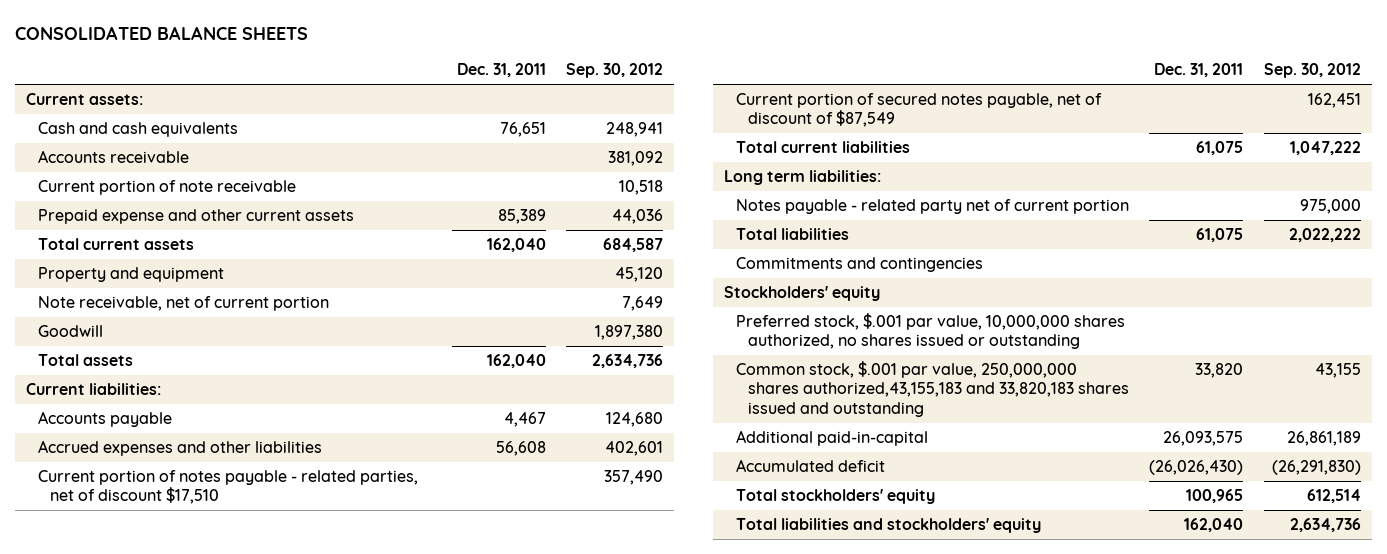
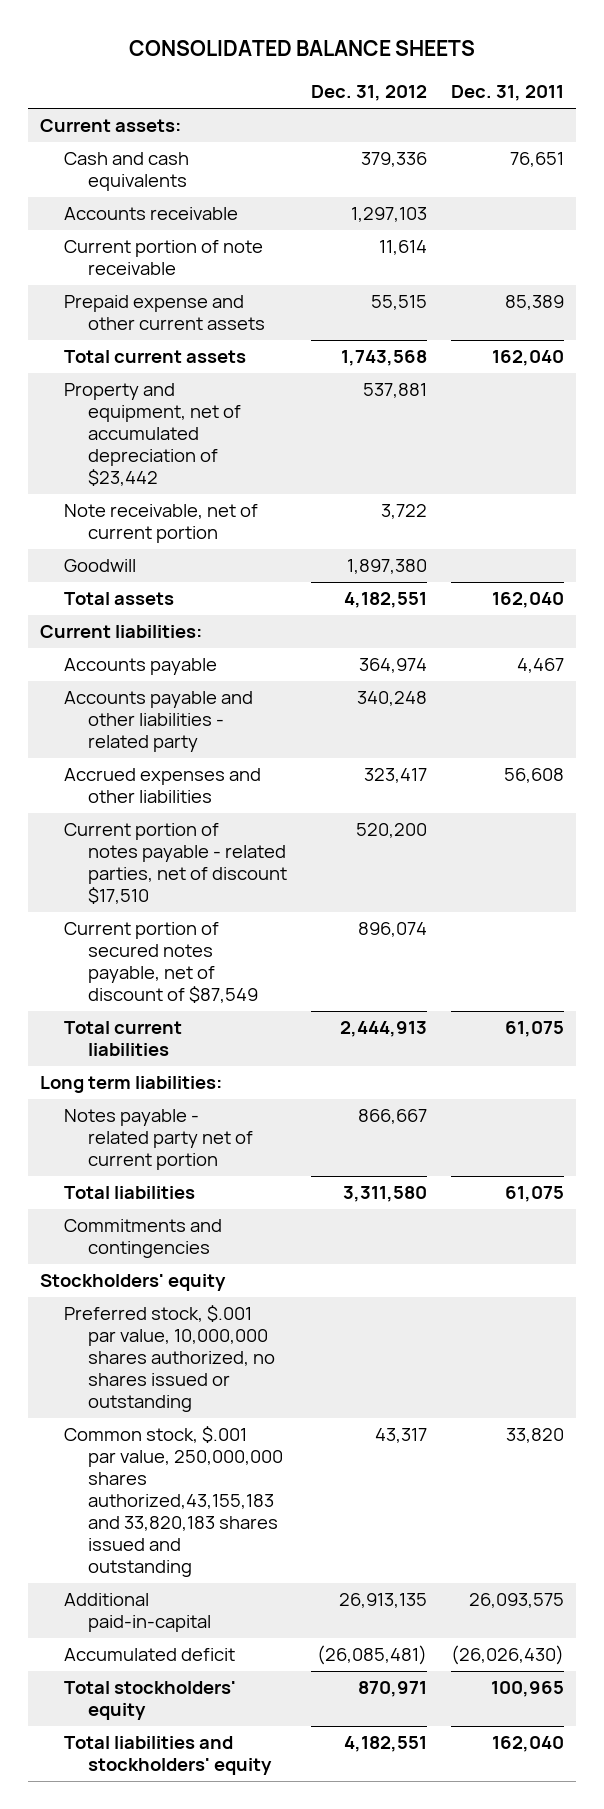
- | Dec. 31, 2011 | Sep. 30, 2012
+ | Dec. 31, 2012 | Dec. 31, 2011
- Property and equipment | | 45,120
+ Property and equipment, net of accumulated depreciation of $23,442 | 537,881 |
+ Accounts payable and other liabilities - related party | 340,248 |

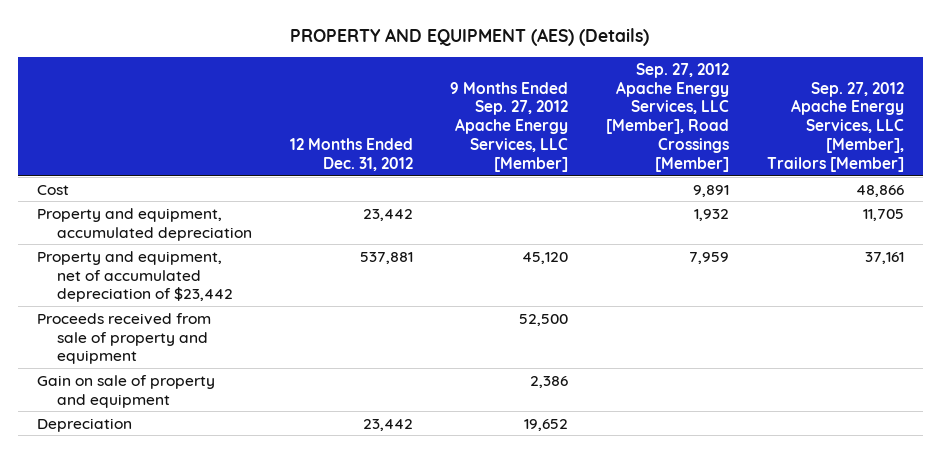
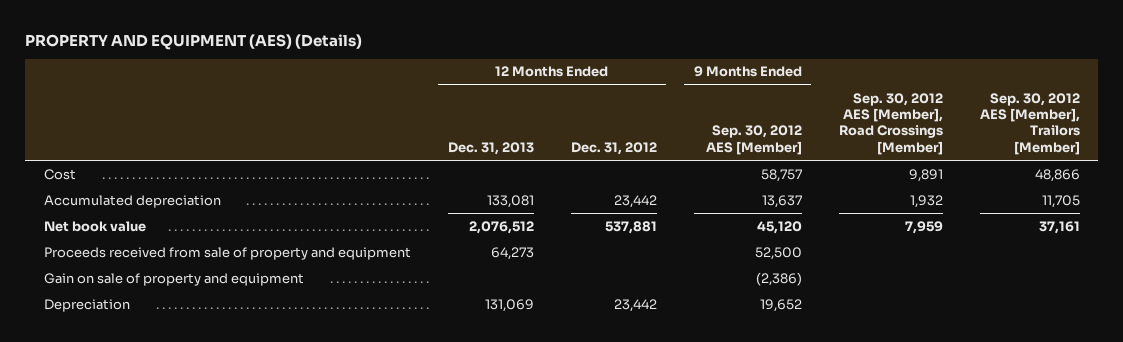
- | 12 Months Ended Dec. 31, 2012 | 9 Months Ended Sep. 27, 2012 Apache Energy Services, LLC [Member] | Sep. 27, 2012 Apache Energy Services, LLC [Member], Road Crossings [Member] | Sep. 27, 2012 Apache Energy Services, LLC [Member], Trailors [Member]
+ | 12 Months Ended Dec. 31, 2013 | 12 Months Ended Dec. 31, 2012 | 9 Months Ended Sep. 30, 2012 AES [Member] | Sep. 30, 2012 AES [Member], Road Crossings [Member] | Sep. 30, 2012 AES [Member], Trailors [Member]
- Property and equipment, accumulated depreciation | 23,442 | | 1,932 | 11,705
- Property and equipment, net of accumulated depreciation of $23,442 | 537,881 | 45,120 | 7,959 | 37,161
+ Accumulated depreciation | 133,081 | 23,442 | 13,637 | 1,932 | 11,705
+ Net book value | 2,076,512 | 537,881 | 45,120 | 7,959 | 37,161

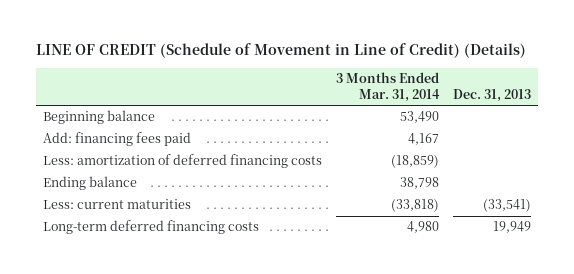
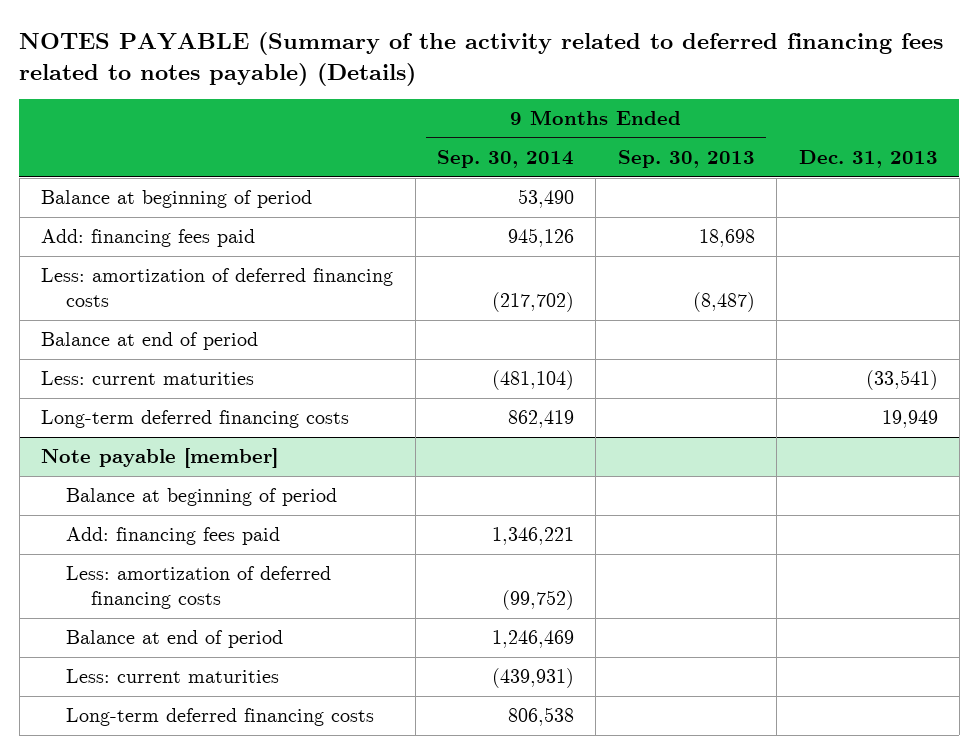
- LINE OF CREDIT (Schedule of Movement in Line of Credit) (Details)
+ NOTES PAYABLE (Summary of the activity related to deferred financing fees related to notes payable) (Details)
- | 3 Months Ended Mar. 31, 2014 | Dec. 31, 2013
+ | 9 Months Ended Sep. 30, 2014 | 9 Months Ended Sep. 30, 2013 | Dec. 31, 2013
- Beginning balance | 53,490 |
+ Balance at beginning of period | 53,490 | |
- Ending balance | 38,798 |
+ Balance at end of period
+ Note payable [member]
+ Balance at beginning of period
+ Add: financing fees paid | 1,346,221 | |
+ Less: amortization of deferred financing costs | (99,752) | |
+ Balance at end of period | 1,246,469 | |
+ Less: current maturities | (439,931) | |
+ Long-term deferred financing costs | 806,538 | |

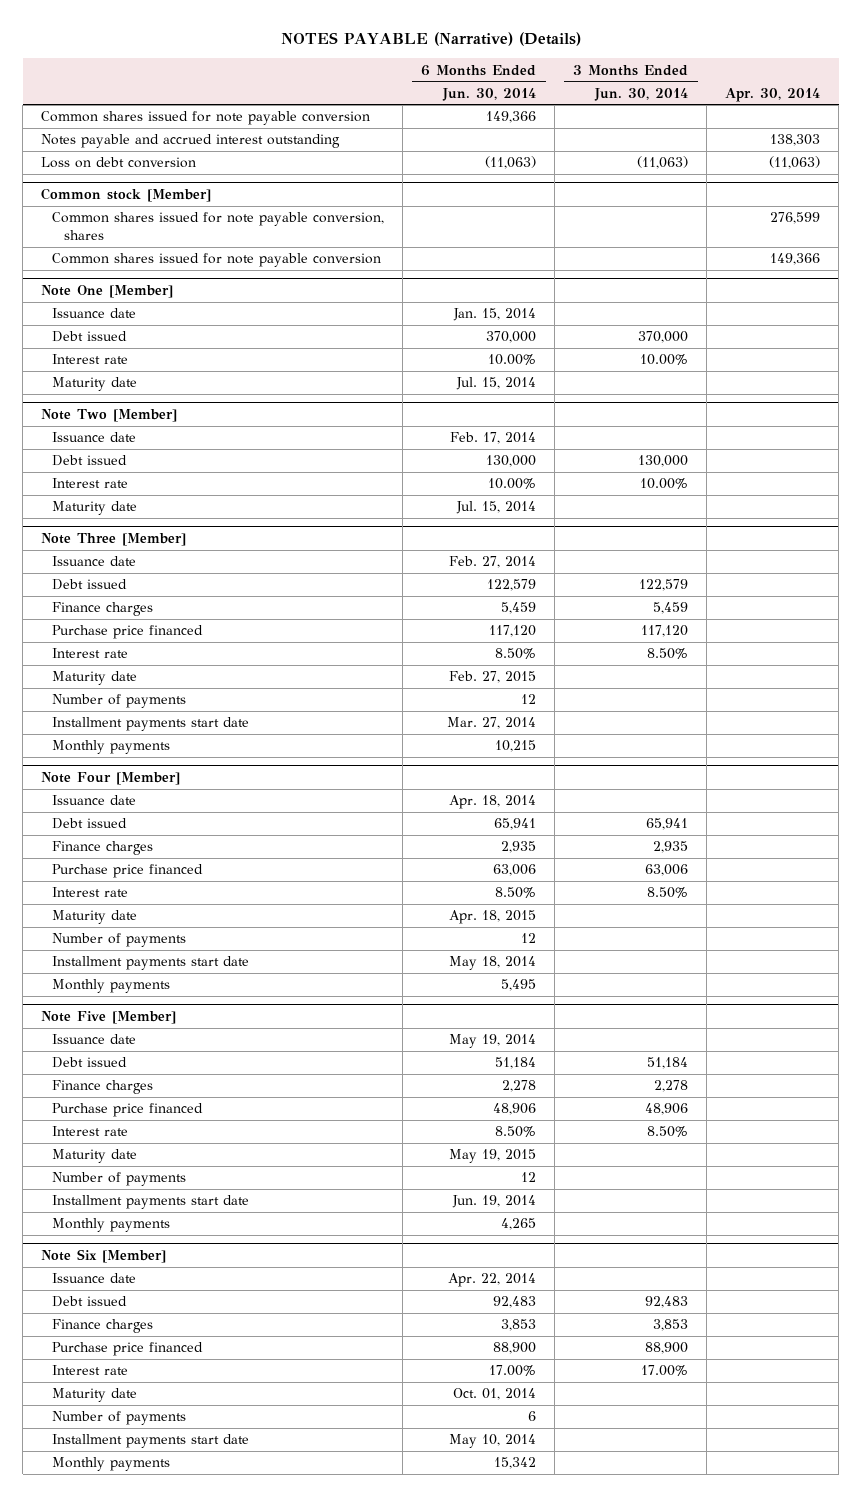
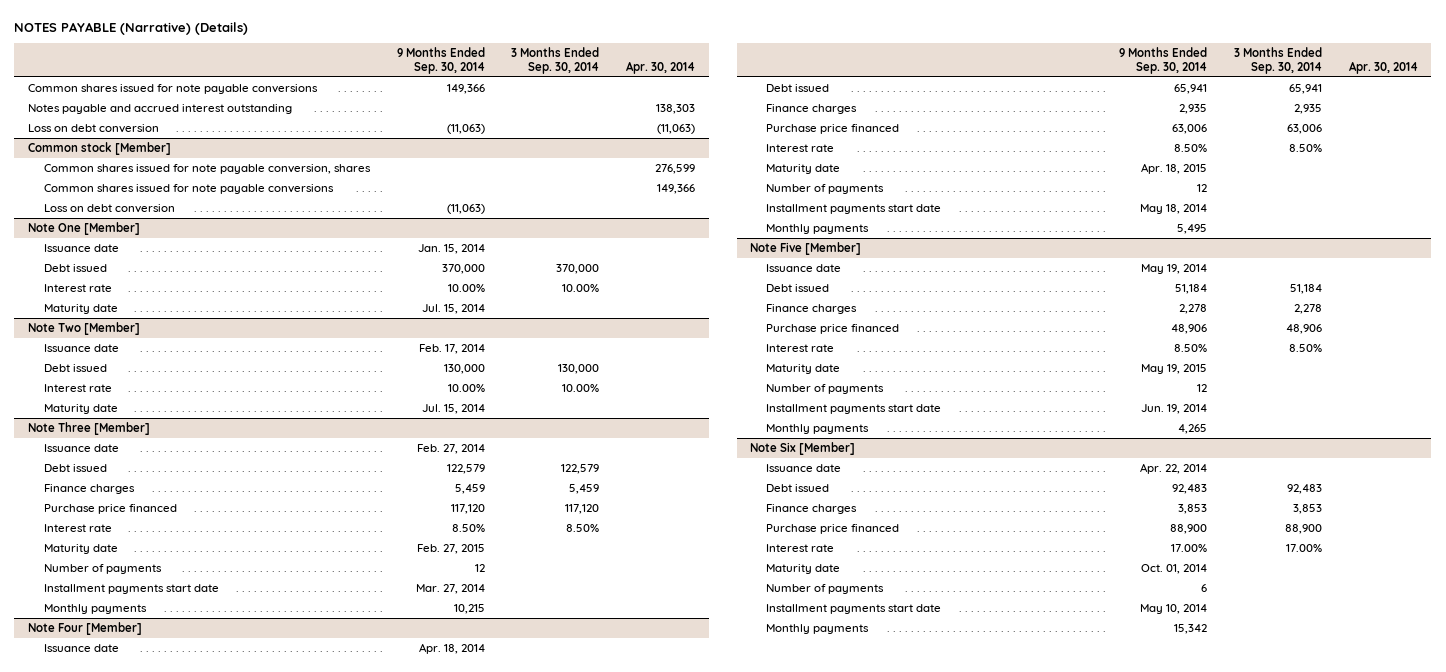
- | 6 Months Ended Jun. 30, 2014 | 3 Months Ended Jun. 30, 2014 | Apr. 30, 2014
+ | 9 Months Ended Sep. 30, 2014 | 3 Months Ended Sep. 30, 2014 | Apr. 30, 2014
- Common shares issued for note payable conversion | 149,366 | |
+ Common shares issued for note payable conversions | 149,366 | |
@ Common stock [Member]
- Common shares issued for note payable conversion | | | 149,366
+ Common shares issued for note payable conversions | | | 149,366
+ Loss on debt conversion | (11,063) | |

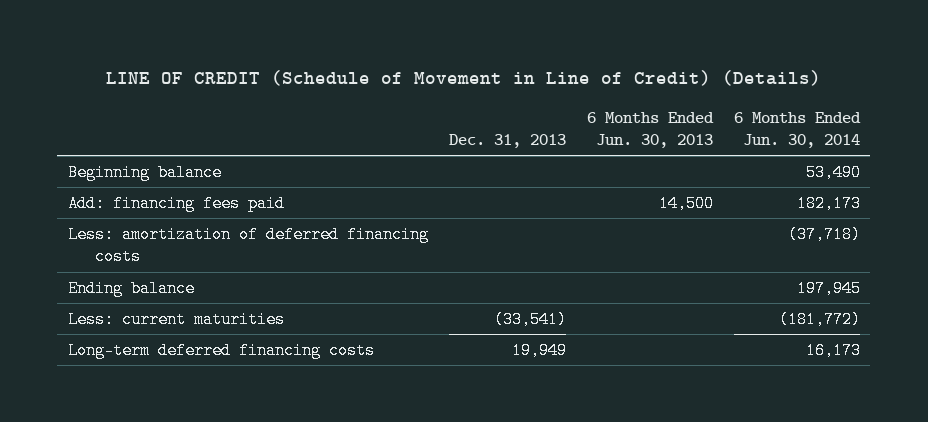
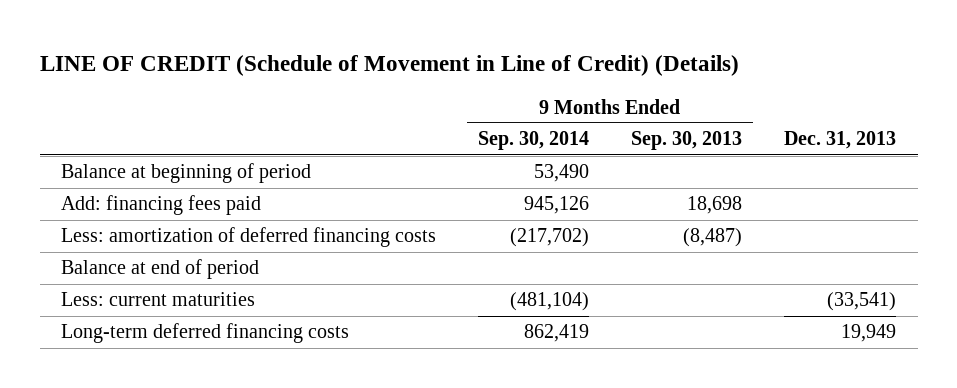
- | Dec. 31, 2013 | 6 Months Ended Jun. 30, 2013 | 6 Months Ended Jun. 30, 2014
+ | 9 Months Ended Sep. 30, 2014 | 9 Months Ended Sep. 30, 2013 | Dec. 31, 2013
- Beginning balance | | | 53,490
+ Balance at beginning of period | 53,490 | |
- Ending balance | | | 197,945
+ Balance at end of period

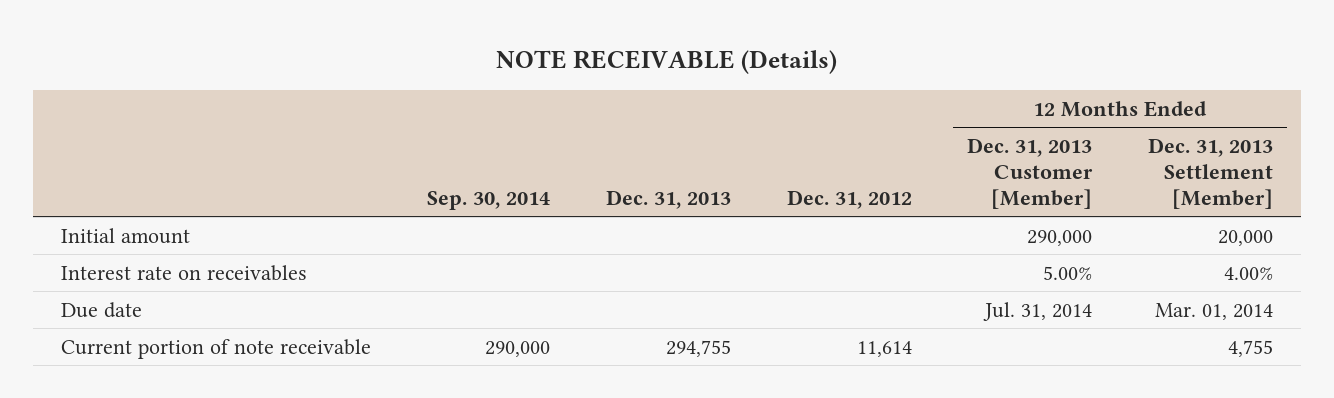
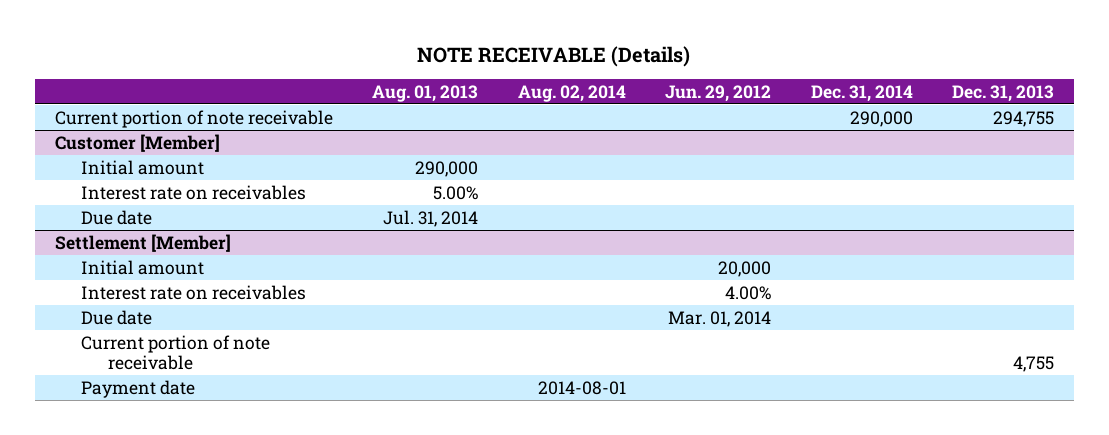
- | Sep. 30, 2014 | Dec. 31, 2013 | Dec. 31, 2012 | 12 Months Ended Dec. 31, 2013 Customer [Member] | 12 Months Ended Dec. 31, 2013 Settlement [Member]
+ | Aug. 01, 2013 | Aug. 02, 2014 | Jun. 29, 2012 | Dec. 31, 2014 | Dec. 31, 2013
- Initial amount | | | | 290,000 | 20,000
- Interest rate on receivables | | | | 5.00% | 4.00%
- Due date | | | | Jul. 31, 2014 | Mar. 01, 2014
+ Customer [Member]
+ Initial amount | 290,000 | | | |
+ Interest rate on receivables | 5.00% | | | |
+ Due date | Jul. 31, 2014 | | | |
+ Settlement [Member]
+ Initial amount | | | 20,000 | |
+ Interest rate on receivables | | | 4.00% | |
+ Due date | | | Mar. 01, 2014 | |
+ Current portion of note receivable | | | | | 4,755
+ Payment date | | 2014-08-01 | | |

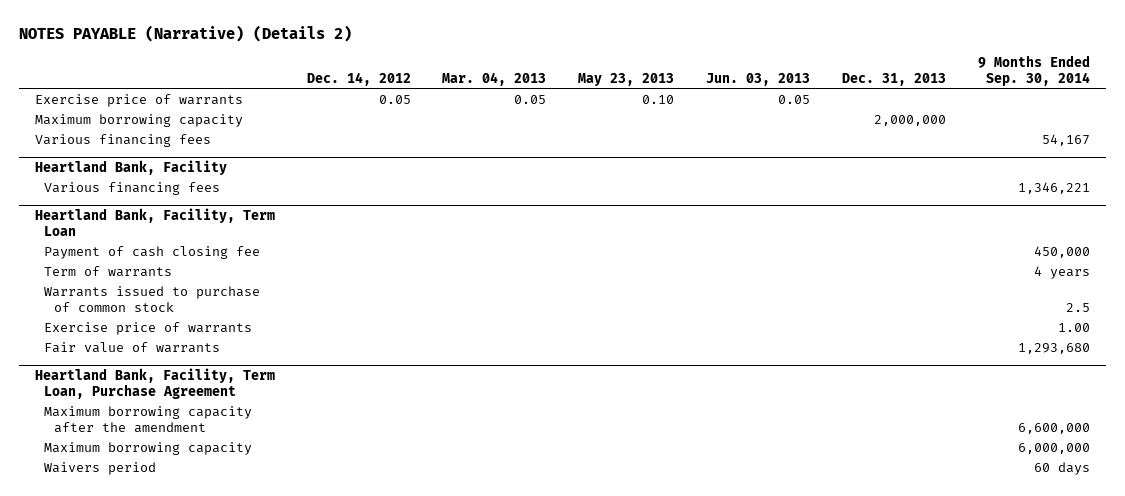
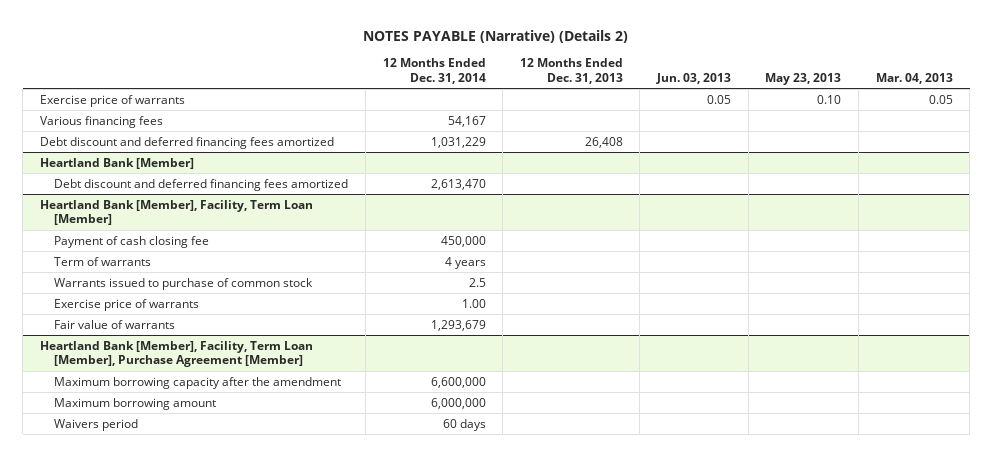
- | Dec. 14, 2012 | Mar. 04, 2013 | May 23, 2013 | Jun. 03, 2013 | Dec. 31, 2013 | 9 Months Ended Sep. 30, 2014
+ | 12 Months Ended Dec. 31, 2014 | 12 Months Ended Dec. 31, 2013 | Jun. 03, 2013 | May 23, 2013 | Mar. 04, 2013
- Maximum borrowing capacity | | | | | 2,000,000 |
- Heartland Bank, Facility
- Various financing fees | | | | | | 1,346,221
- Heartland Bank, Facility, Term Loan
+ Debt discount and deferred financing fees amortized | 1,031,229 | 26,408 | | |
+ Heartland Bank [Member]
+ Debt discount and deferred financing fees amortized | 2,613,470 | | | |
+ Heartland Bank [Member], Facility, Term Loan [Member]
- Heartland Bank, Facility, Term Loan, Purchase Agreement
+ Heartland Bank [Member], Facility, Term Loan [Member], Purchase Agreement [Member]
- Maximum borrowing capacity | | | | | | 6,000,000
+ Maximum borrowing amount | 6,000,000 | | | |

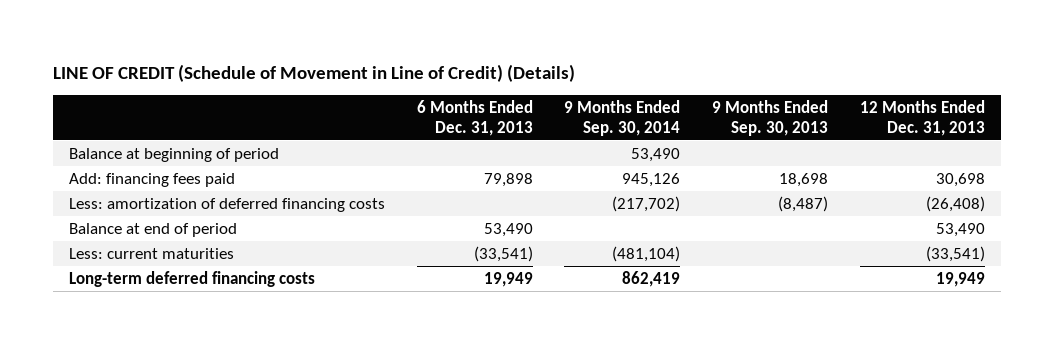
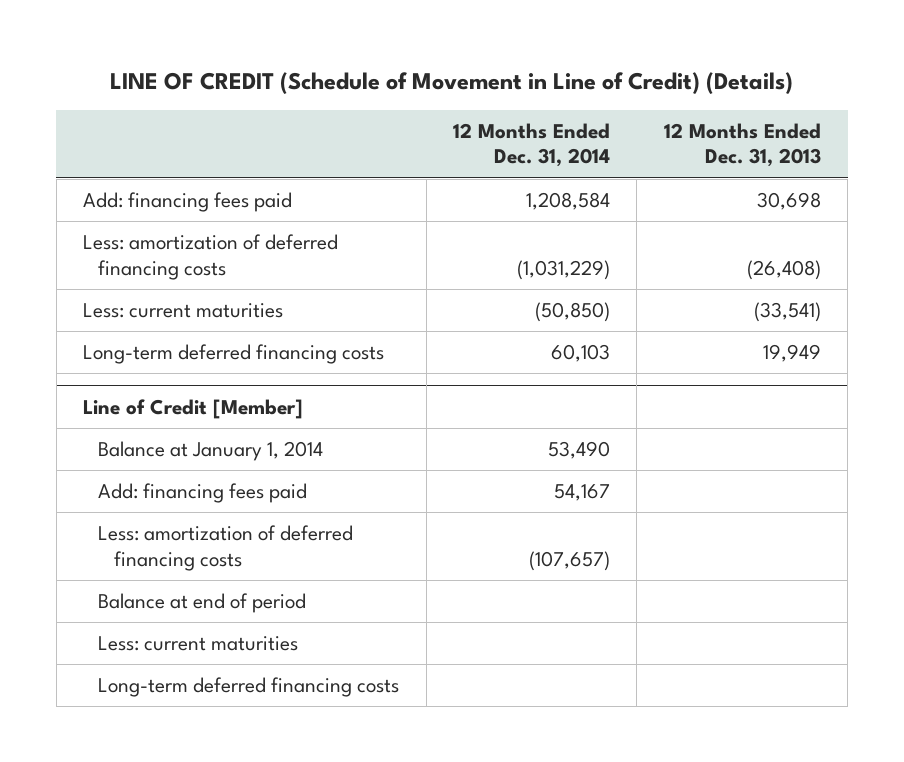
- | 6 Months Ended Dec. 31, 2013 | 9 Months Ended Sep. 30, 2014 | 9 Months Ended Sep. 30, 2013 | 12 Months Ended Dec. 31, 2013
+ | 12 Months Ended Dec. 31, 2014 | 12 Months Ended Dec. 31, 2013
- Balance at beginning of period | | 53,490 | |
- Balance at end of period | 53,490 | | | 53,490
+ Line of Credit [Member]
+ Balance at January 1, 2014 | 53,490 |
+ Add: financing fees paid | 54,167 |
+ Less: amortization of deferred financing costs | (107,657) |
+ Balance at end of period
+ Less: current maturities
+ Long-term deferred financing costs

